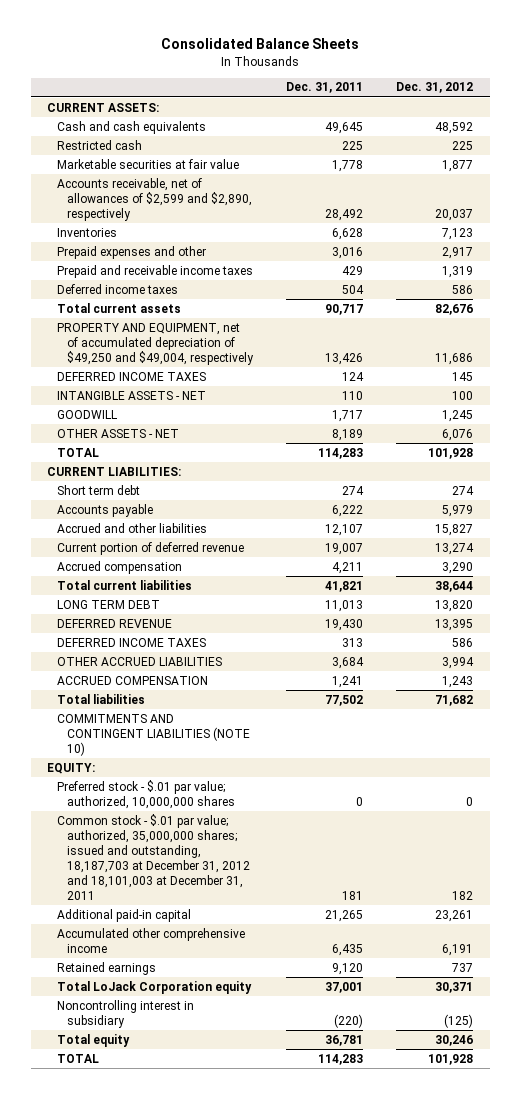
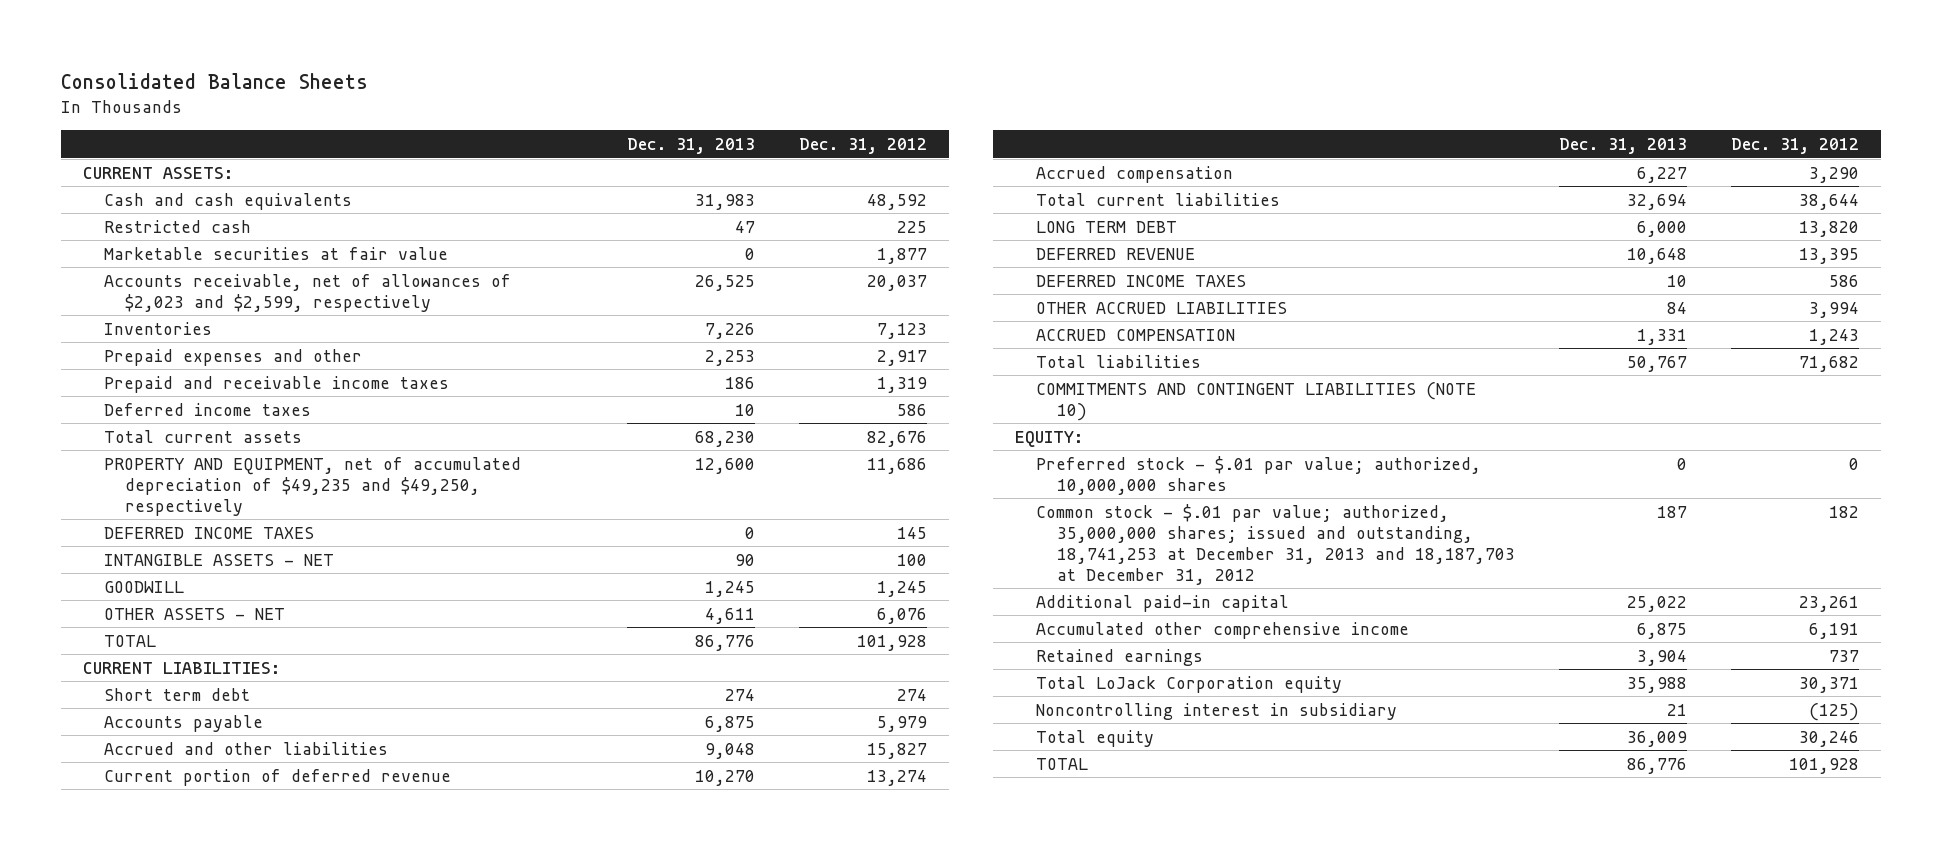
- | Dec. 31, 2011 | Dec. 31, 2012
+ | Dec. 31, 2013 | Dec. 31, 2012
- Accounts receivable, net of allowances of $2,599 and $2,890, respectively | 28,492 | 20,037
+ Accounts receivable, net of allowances of $2,023 and $2,599, respectively | 26,525 | 20,037
- PROPERTY AND EQUIPMENT, net of accumulated depreciation of $49,250 and $49,004, respectively | 13,426 | 11,686
+ PROPERTY AND EQUIPMENT, net of accumulated depreciation of $49,235 and $49,250, respectively | 12,600 | 11,686
- Common stock - $.01 par value; authorized, 35,000,000 shares; issued and outstanding, 18,187,703 at December 31, 2012 and 18,101,003 at December 31, 2011 | 181 | 182
+ Common stock - $.01 par value; authorized, 35,000,000 shares; issued and outstanding, 18,741,253 at December 31, 2013 and 18,187,703 at December 31, 2012 | 187 | 182

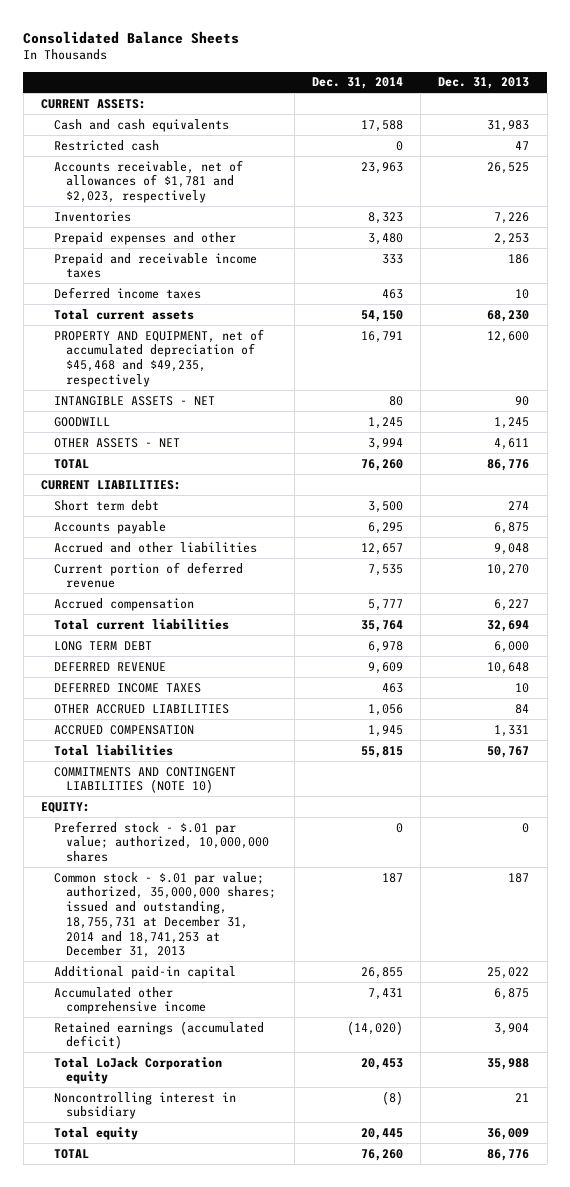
- | Dec. 31, 2013 | Dec. 31, 2012
+ | Dec. 31, 2014 | Dec. 31, 2013
- Marketable securities at fair value | 0 | 1,877
- Accounts receivable, net of allowances of $2,023 and $2,599, respectively | 26,525 | 20,037
+ Accounts receivable, net of allowances of $1,781 and $2,023, respectively | 23,963 | 26,525
- PROPERTY AND EQUIPMENT, net of accumulated depreciation of $49,235 and $49,250, respectively | 12,600 | 11,686
- DEFERRED INCOME TAXES | 0 | 145
+ PROPERTY AND EQUIPMENT, net of accumulated depreciation of $45,468 and $49,235, respectively | 16,791 | 12,600
- Common stock - $.01 par value; authorized, 35,000,000 shares; issued and outstanding, 18,741,253 at December 31, 2013 and 18,187,703 at December 31, 2012 | 187 | 182
+ Common stock - $.01 par value; authorized, 35,000,000 shares; issued and outstanding, 18,755,731 at December 31, 2014 and 18,741,253 at December 31, 2013 | 187 | 187
- Retained earnings | 3,904 | 737
+ Retained earnings (accumulated deficit) | (14,020) | 3,904

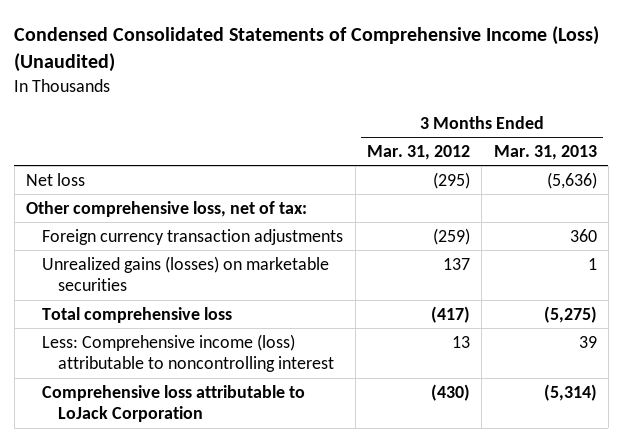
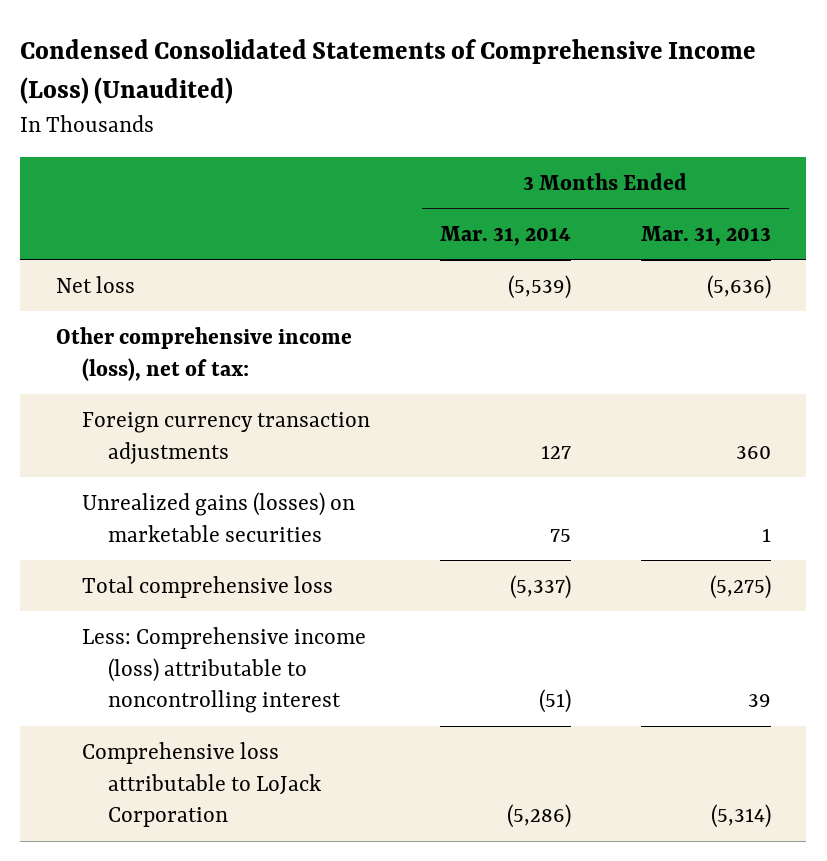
- | 3 Months Ended Mar. 31, 2012 | 3 Months Ended Mar. 31, 2013
+ | 3 Months Ended Mar. 31, 2014 | 3 Months Ended Mar. 31, 2013
- Other comprehensive loss, net of tax:
+ Other comprehensive income (loss), net of tax:

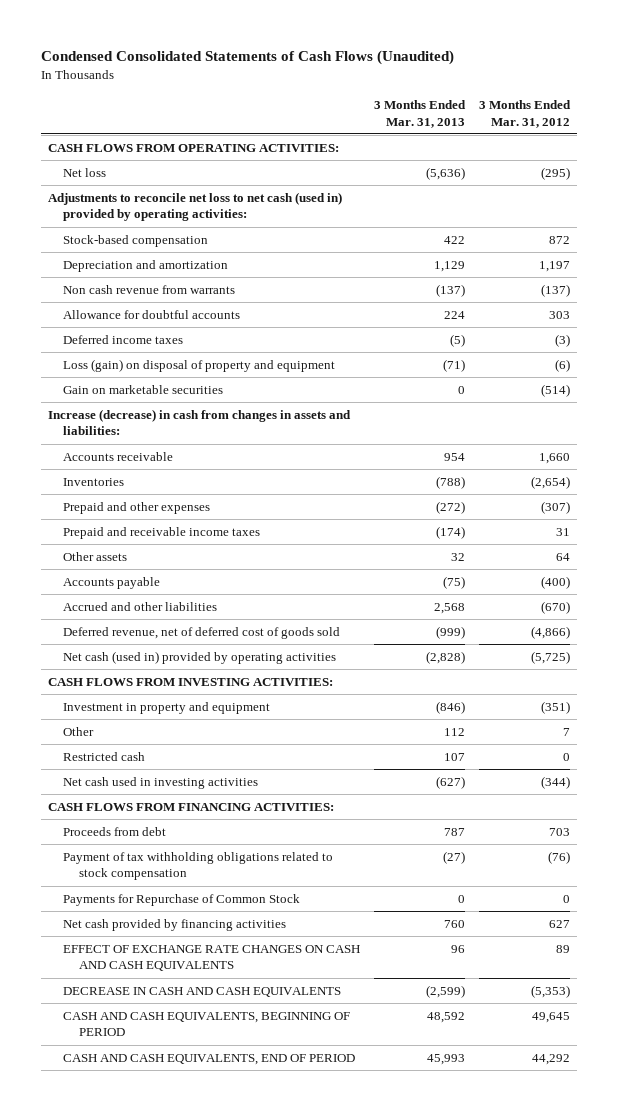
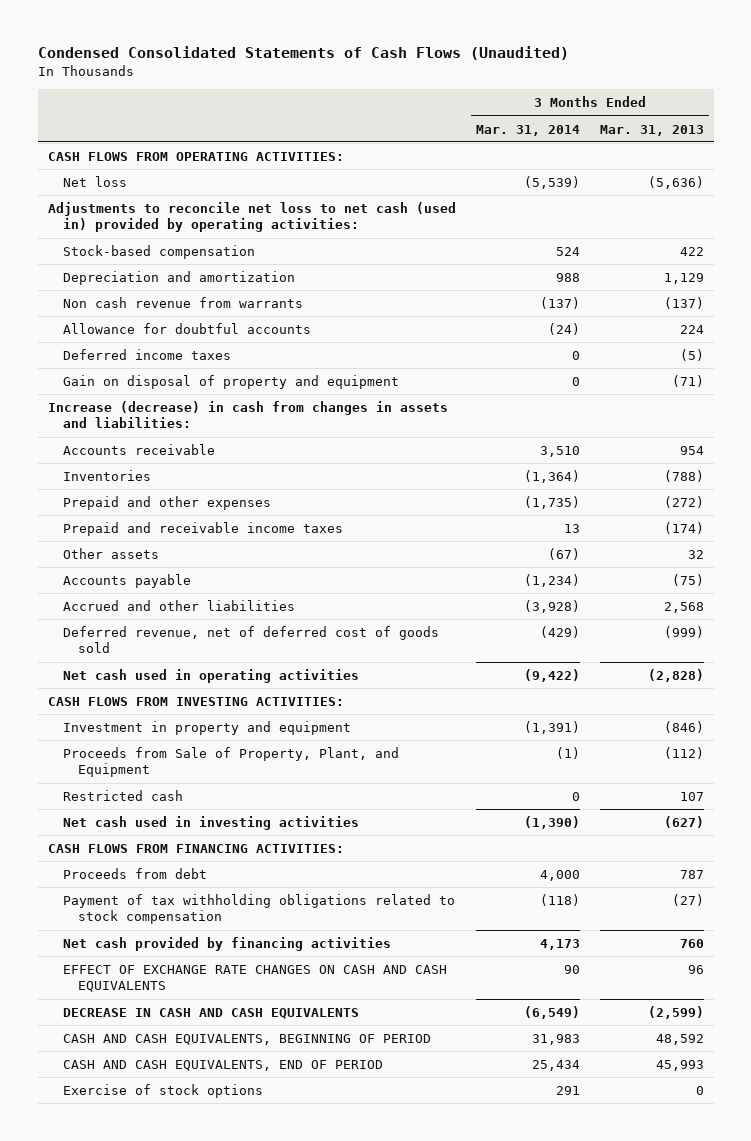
- | 3 Months Ended Mar. 31, 2013 | 3 Months Ended Mar. 31, 2012
+ | 3 Months Ended Mar. 31, 2014 | 3 Months Ended Mar. 31, 2013
- Loss (gain) on disposal of property and equipment | (71) | (6)
- Gain on marketable securities | 0 | (514)
+ Gain on disposal of property and equipment | 0 | (71)
- Net cash (used in) provided by operating activities | (2,828) | (5,725)
+ Net cash used in operating activities | (9,422) | (2,828)
- Other | 112 | 7
+ Proceeds from Sale of Property, Plant, and Equipment | (1) | (112)
- Payments for Repurchase of Common Stock | 0 | 0
+ Exercise of stock options | 291 | 0

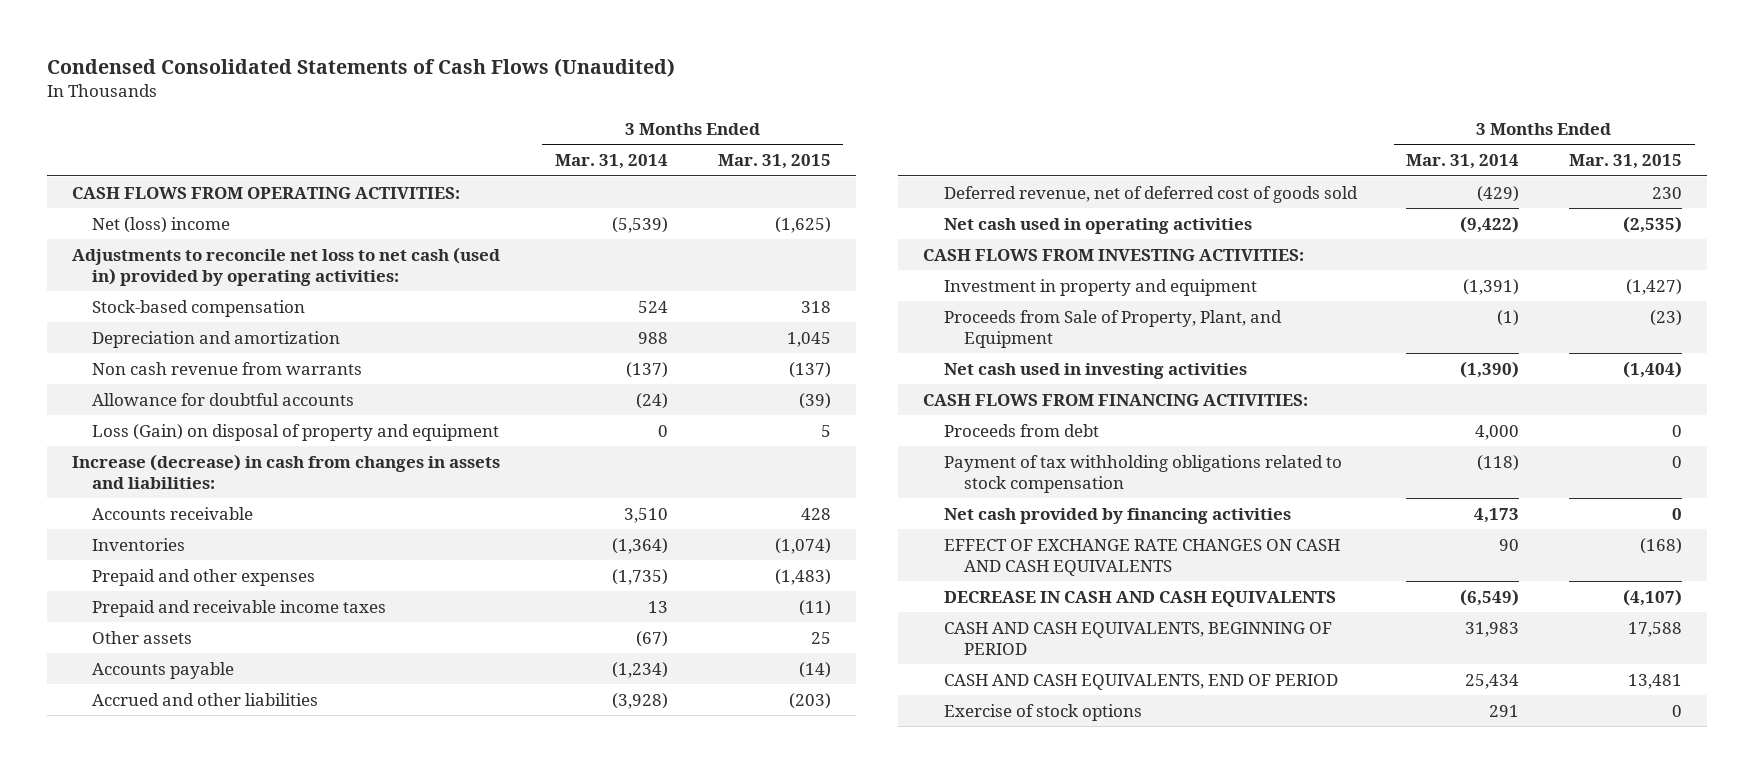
- | 3 Months Ended Mar. 31, 2014 | 3 Months Ended Mar. 31, 2013
+ | 3 Months Ended Mar. 31, 2014 | 3 Months Ended Mar. 31, 2015
- Net loss | (5,539) | (5,636)
+ Net (loss) income | (5,539) | (1,625)
- Deferred income taxes | 0 | (5)
- Gain on disposal of property and equipment | 0 | (71)
+ Loss (Gain) on disposal of property and equipment | 0 | 5
- Restricted cash | 0 | 107

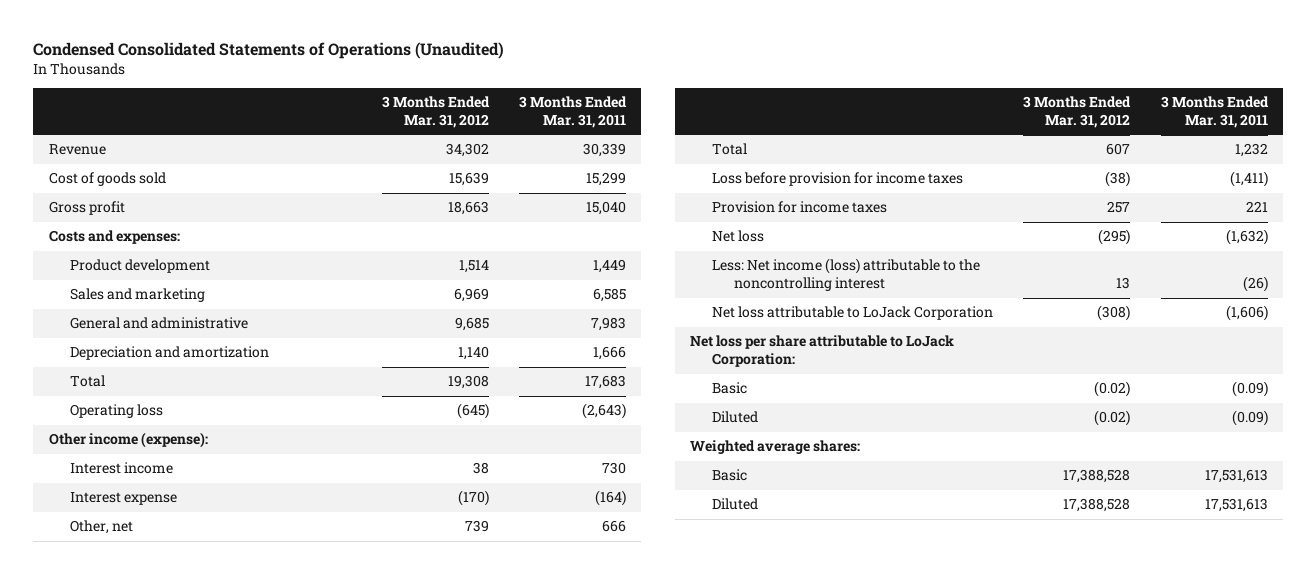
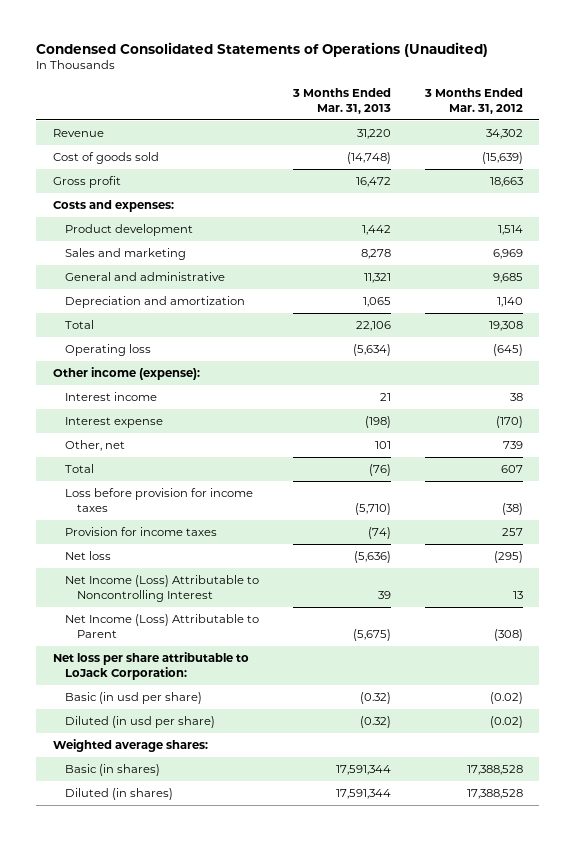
- | 3 Months Ended Mar. 31, 2012 | 3 Months Ended Mar. 31, 2011
+ | 3 Months Ended Mar. 31, 2013 | 3 Months Ended Mar. 31, 2012
- Cost of goods sold | 15,639 | 15,299
+ Cost of goods sold | (14,748) | (15,639)
- Less: Net income (loss) attributable to the noncontrolling interest | 13 | (26)
- Net loss attributable to LoJack Corporation | (308) | (1,606)
+ Net Income (Loss) Attributable to Noncontrolling Interest | 39 | 13
+ Net Income (Loss) Attributable to Parent | (5,675) | (308)
- Basic | (0.02) | (0.09)
- Diluted | (0.02) | (0.09)
+ Basic (in usd per share) | (0.32) | (0.02)
+ Diluted (in usd per share) | (0.32) | (0.02)
- Basic | 17,388,528 | 17,531,613
- Diluted | 17,388,528 | 17,531,613
+ Basic (in shares) | 17,591,344 | 17,388,528
+ Diluted (in shares) | 17,591,344 | 17,388,528

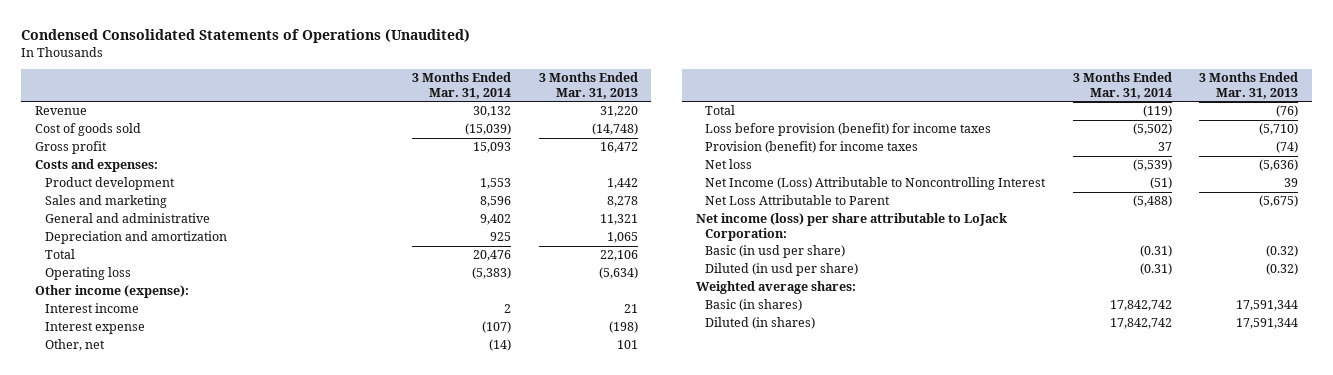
- | 3 Months Ended Mar. 31, 2013 | 3 Months Ended Mar. 31, 2012
+ | 3 Months Ended Mar. 31, 2014 | 3 Months Ended Mar. 31, 2013
- Loss before provision for income taxes | (5,710) | (38)
- Provision for income taxes | (74) | 257
+ Loss before provision (benefit) for income taxes | (5,502) | (5,710)
+ Provision (benefit) for income taxes | 37 | (74)
- Net Income (Loss) Attributable to Parent | (5,675) | (308)
- Net loss per share attributable to LoJack Corporation:
+ Net Loss Attributable to Parent | (5,488) | (5,675)
+ Net income (loss) per share attributable to LoJack Corporation:

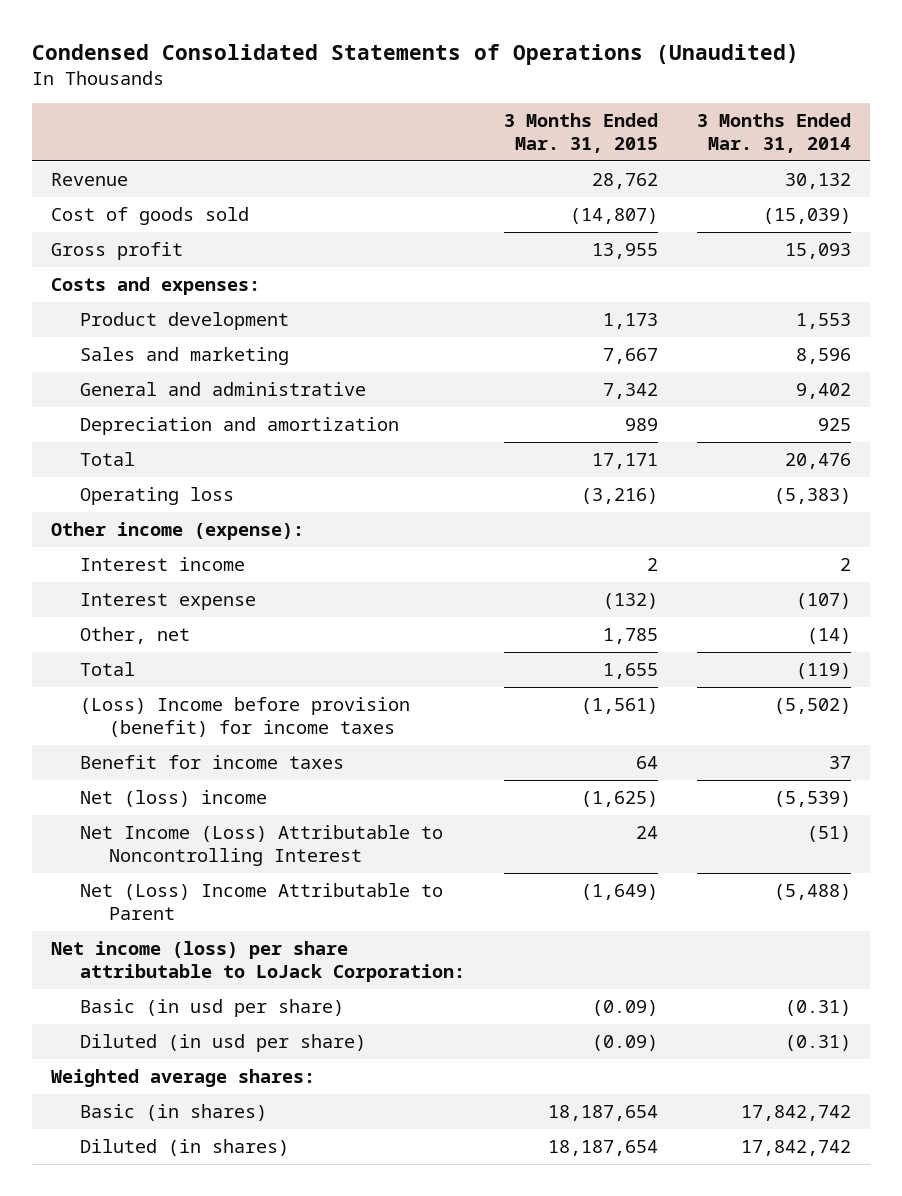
- | 3 Months Ended Mar. 31, 2014 | 3 Months Ended Mar. 31, 2013
+ | 3 Months Ended Mar. 31, 2015 | 3 Months Ended Mar. 31, 2014
- Loss before provision (benefit) for income taxes | (5,502) | (5,710)
- Provision (benefit) for income taxes | 37 | (74)
- Net loss | (5,539) | (5,636)
+ (Loss) Income before provision (benefit) for income taxes | (1,561) | (5,502)
+ Benefit for income taxes | 64 | 37
+ Net (loss) income | (1,625) | (5,539)
- Net Loss Attributable to Parent | (5,488) | (5,675)
+ Net (Loss) Income Attributable to Parent | (1,649) | (5,488)

